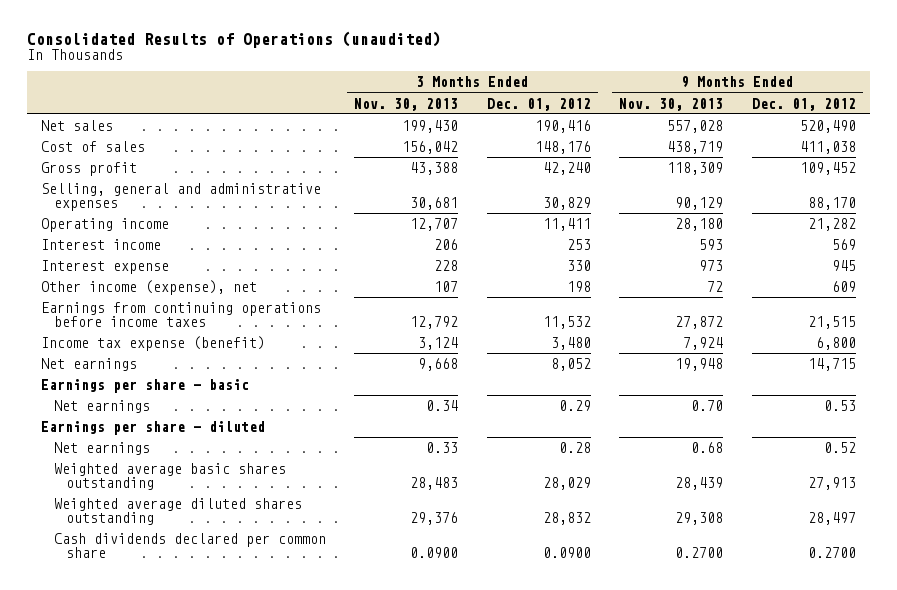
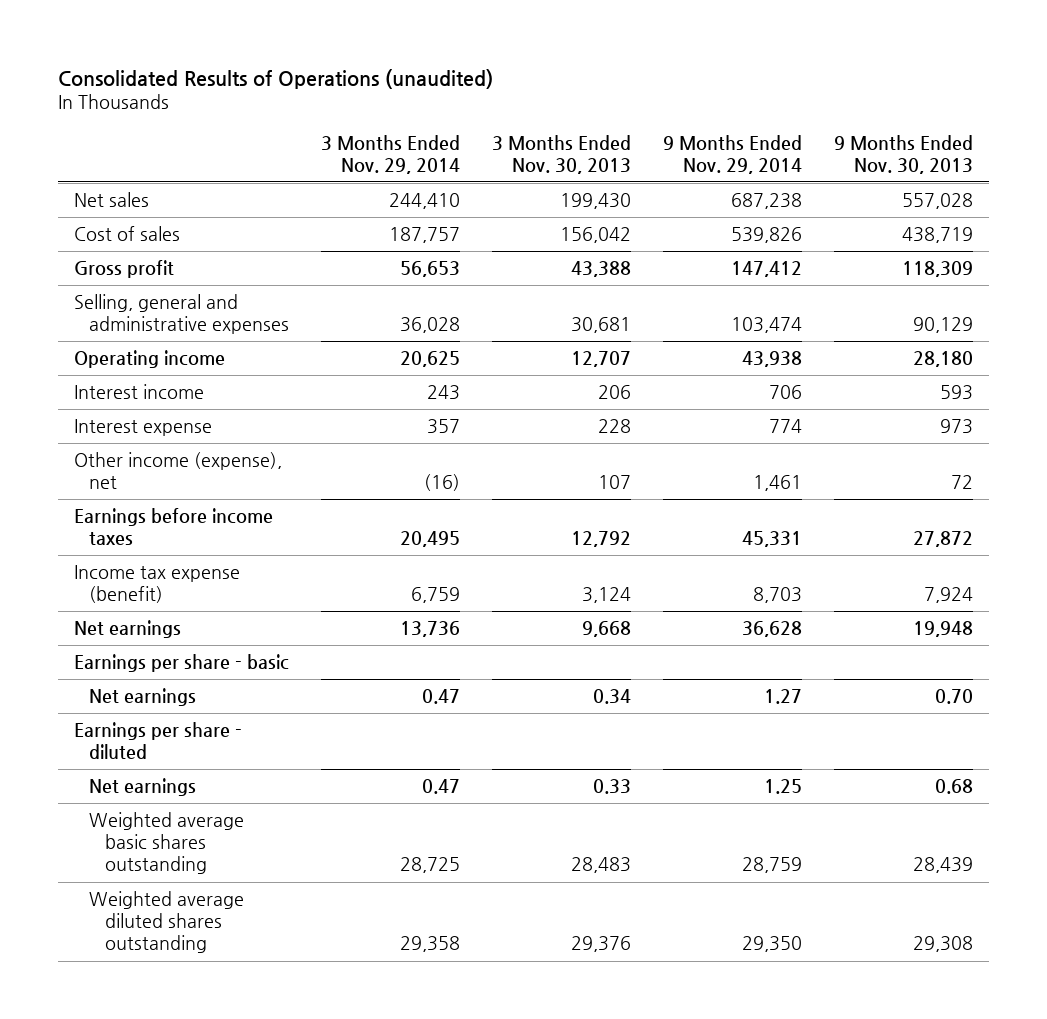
- | 3 Months Ended Nov. 30, 2013 | 3 Months Ended Dec. 01, 2012 | 9 Months Ended Nov. 30, 2013 | 9 Months Ended Dec. 01, 2012
+ | 3 Months Ended Nov. 29, 2014 | 3 Months Ended Nov. 30, 2013 | 9 Months Ended Nov. 29, 2014 | 9 Months Ended Nov. 30, 2013
- Earnings from continuing operations before income taxes | 12,792 | 11,532 | 27,872 | 21,515
+ Earnings before income taxes | 20,495 | 12,792 | 45,331 | 27,872
- Cash dividends declared per common share | 0.0900 | 0.0900 | 0.2700 | 0.2700

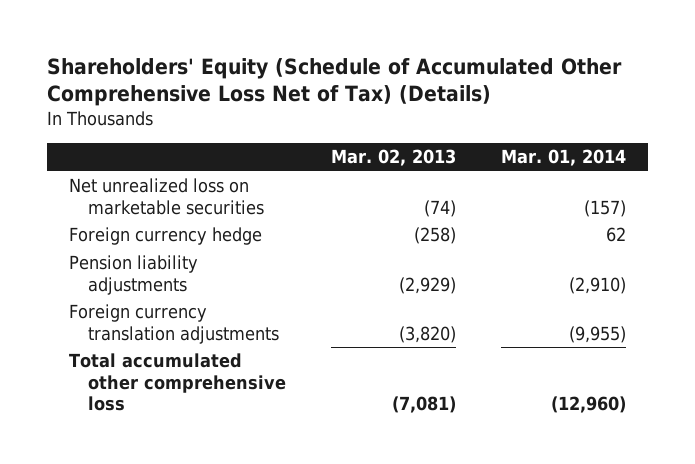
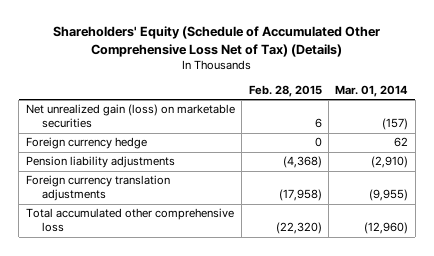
- | Mar. 02, 2013 | Mar. 01, 2014
+ | Feb. 28, 2015 | Mar. 01, 2014
- Net unrealized loss on marketable securities | (74) | (157)
+ Net unrealized gain (loss) on marketable securities | 6 | (157)

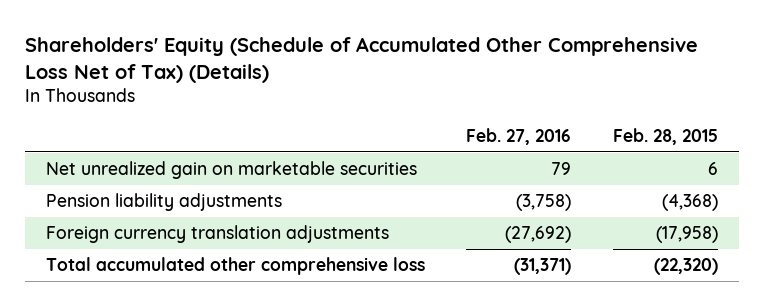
- | Feb. 28, 2015 | Mar. 01, 2014
+ | Feb. 27, 2016 | Feb. 28, 2015
- Net unrealized gain (loss) on marketable securities | 6 | (157)
- Foreign currency hedge | 0 | 62
+ Net unrealized gain on marketable securities | 79 | 6

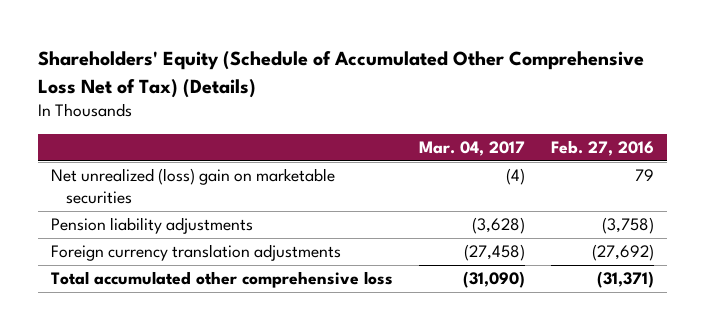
- | Feb. 27, 2016 | Feb. 28, 2015
+ | Mar. 04, 2017 | Feb. 27, 2016
- Net unrealized gain on marketable securities | 79 | 6
+ Net unrealized (loss) gain on marketable securities | (4) | 79

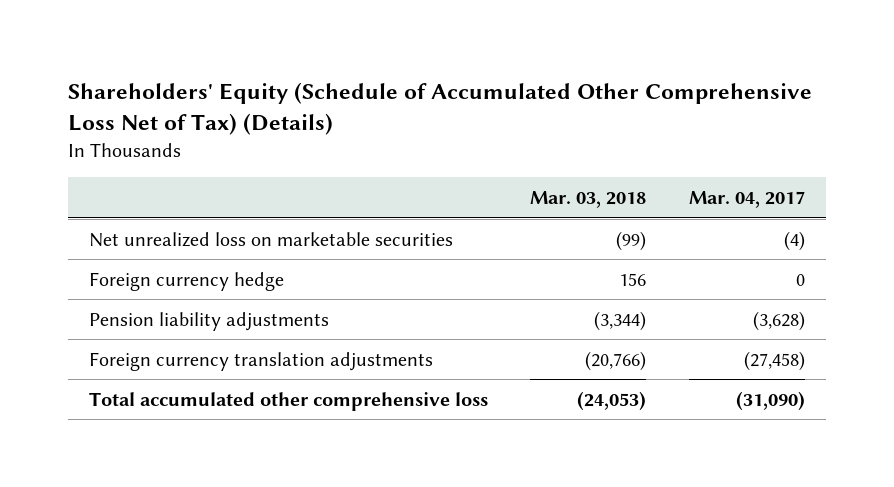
- | Mar. 04, 2017 | Feb. 27, 2016
+ | Mar. 03, 2018 | Mar. 04, 2017
- Net unrealized (loss) gain on marketable securities | (4) | 79
+ Net unrealized loss on marketable securities | (99) | (4)
+ Foreign currency hedge | 156 | 0

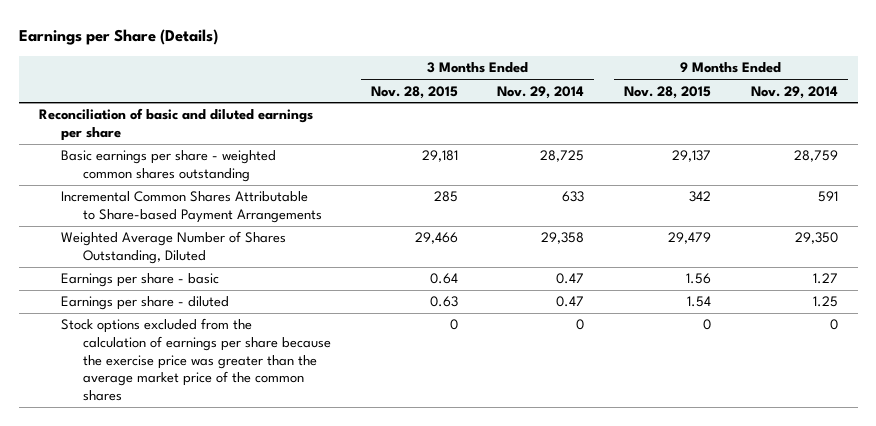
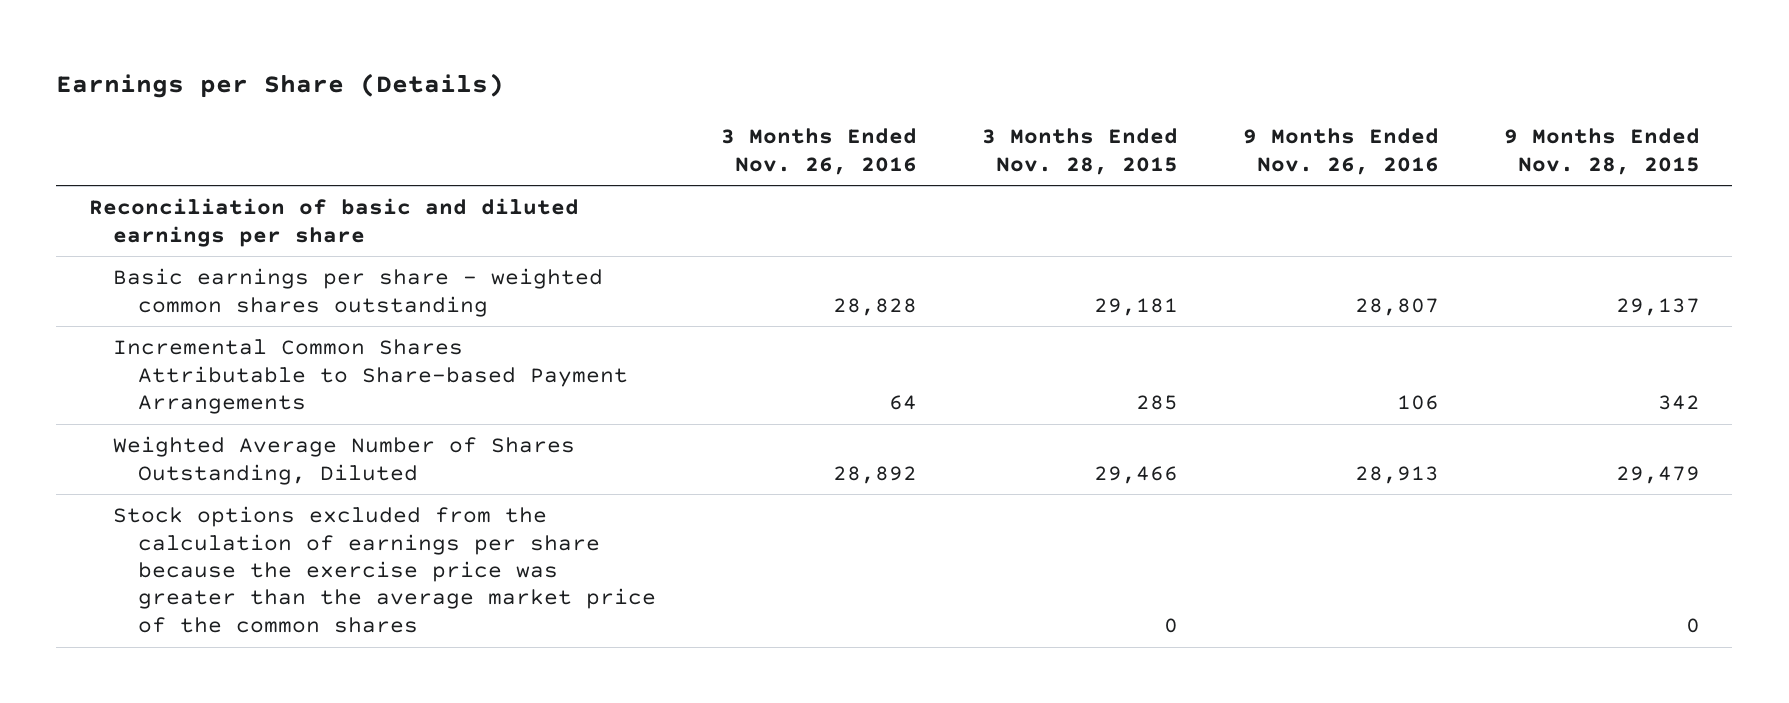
- | 3 Months Ended Nov. 28, 2015 | 3 Months Ended Nov. 29, 2014 | 9 Months Ended Nov. 28, 2015 | 9 Months Ended Nov. 29, 2014
+ | 3 Months Ended Nov. 26, 2016 | 3 Months Ended Nov. 28, 2015 | 9 Months Ended Nov. 26, 2016 | 9 Months Ended Nov. 28, 2015
- Earnings per share - basic | 0.64 | 0.47 | 1.56 | 1.27
- Earnings per share - diluted | 0.63 | 0.47 | 1.54 | 1.25

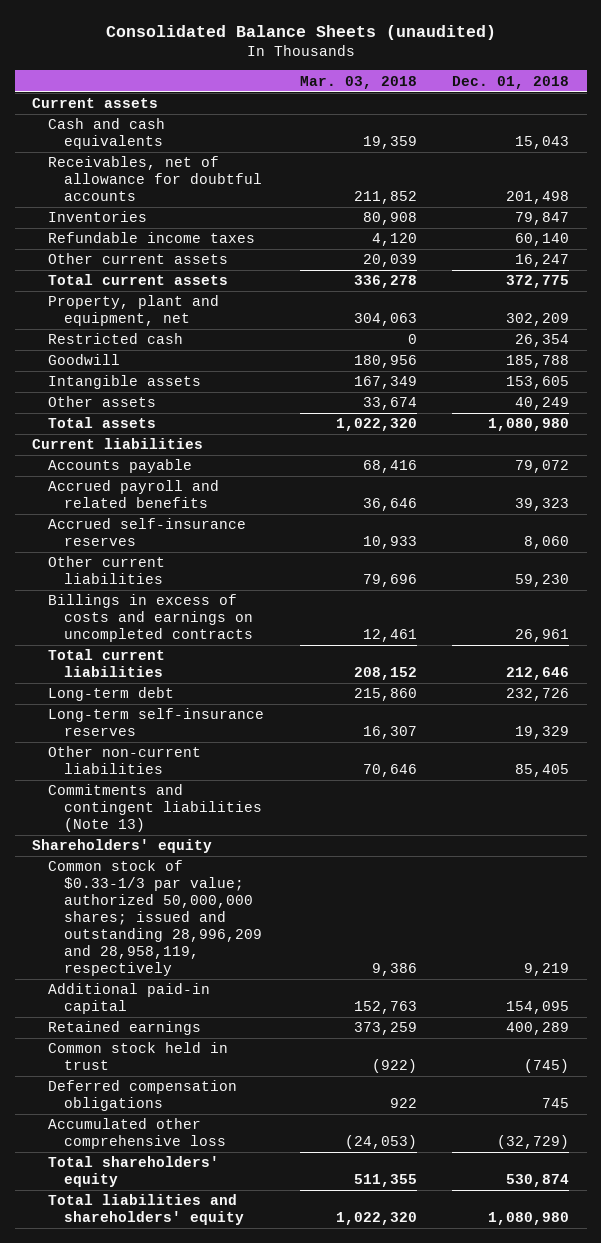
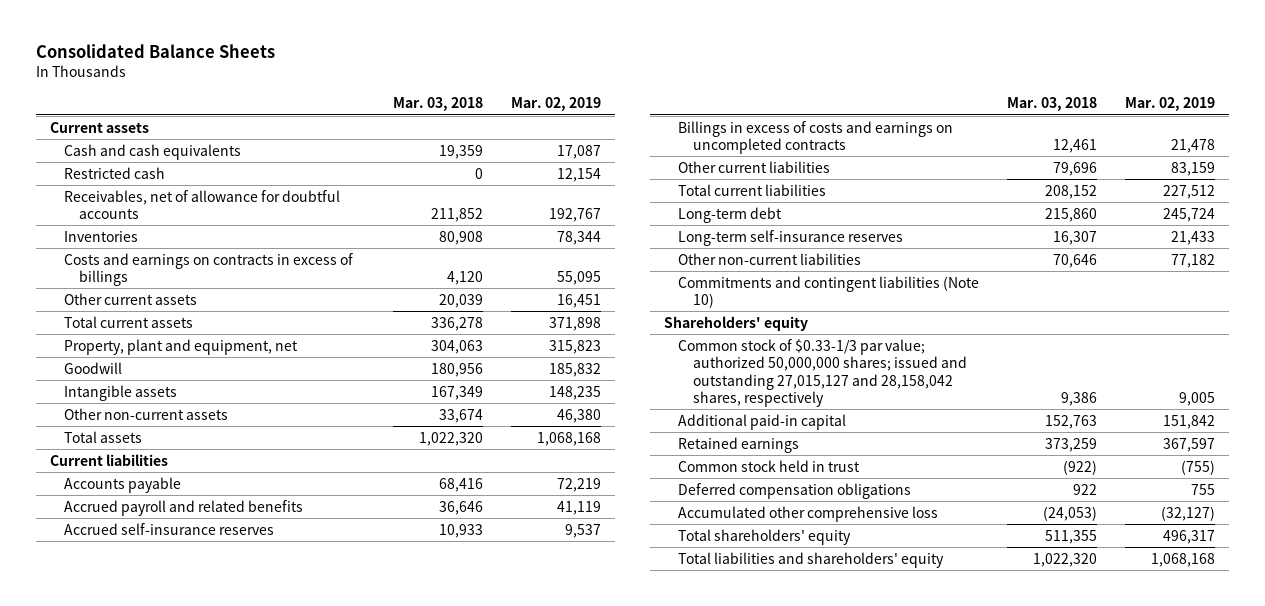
- Consolidated Balance Sheets (unaudited)
+ Consolidated Balance Sheets
- | Mar. 03, 2018 | Dec. 01, 2018
+ | Mar. 03, 2018 | Mar. 02, 2019
moved up: Restricted cash | 0 | 12,154
- Refundable income taxes | 4,120 | 60,140
+ Costs and earnings on contracts in excess of billings | 4,120 | 55,095
- Other assets | 33,674 | 40,249
+ Other non-current assets | 33,674 | 46,380
moved down: Other current liabilities | 79,696 | 83,159
- Commitments and contingent liabilities (Note 13)
+ Commitments and contingent liabilities (Note 10)
- Common stock of $0.33-1/3 par value; authorized 50,000,000 shares; issued and outstanding 28,996,209 and 28,958,119, respectively | 9,386 | 9,219
+ Common stock of $0.33-1/3 par value; authorized 50,000,000 shares; issued and outstanding 27,015,127 and 28,158,042 shares, respectively | 9,386 | 9,005

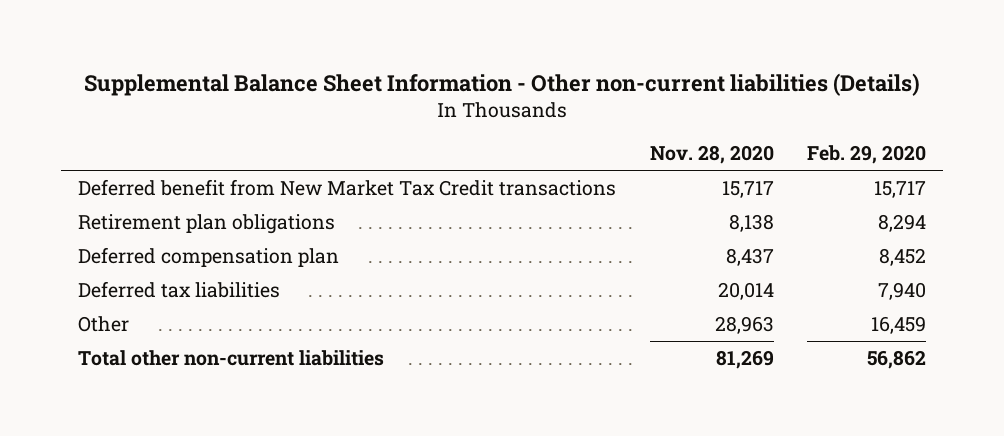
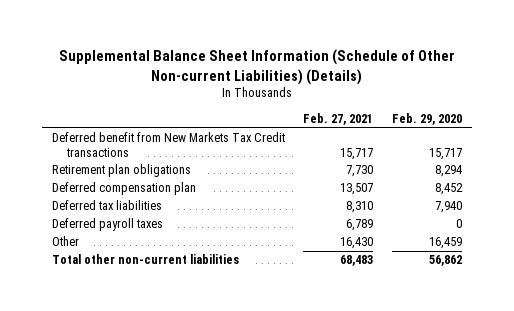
- Supplemental Balance Sheet Information - Other non-current liabilities (Details)
+ Supplemental Balance Sheet Information (Schedule of Other Non-current Liabilities) (Details)
- | Nov. 28, 2020 | Feb. 29, 2020
+ | Feb. 27, 2021 | Feb. 29, 2020
- Deferred benefit from New Market Tax Credit transactions | 15,717 | 15,717
+ Deferred benefit from New Markets Tax Credit transactions | 15,717 | 15,717
+ Deferred payroll taxes | 6,789 | 0

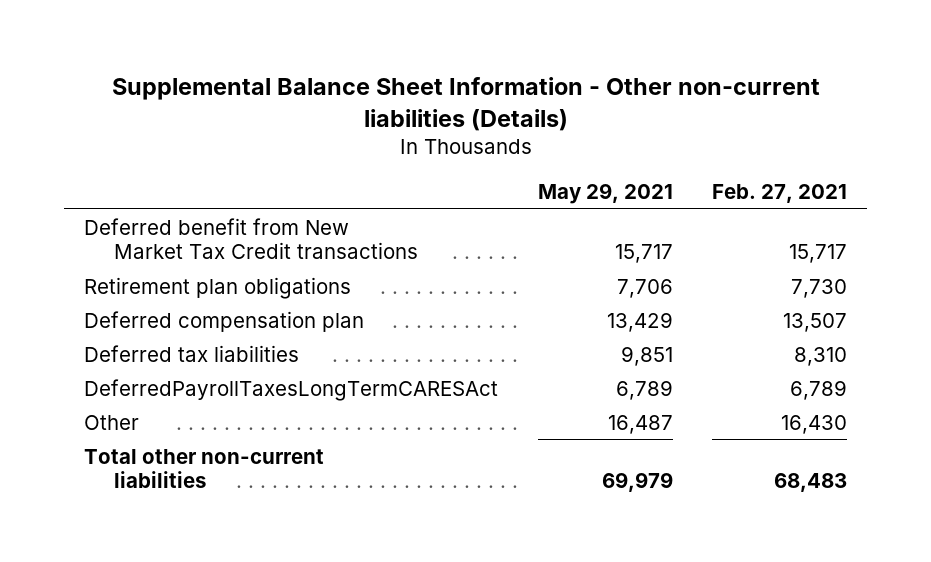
- Supplemental Balance Sheet Information (Schedule of Other Non-current Liabilities) (Details)
+ Supplemental Balance Sheet Information - Other non-current liabilities (Details)
- | Feb. 27, 2021 | Feb. 29, 2020
+ | May 29, 2021 | Feb. 27, 2021
- Deferred benefit from New Markets Tax Credit transactions | 15,717 | 15,717
+ Deferred benefit from New Market Tax Credit transactions | 15,717 | 15,717
- Deferred payroll taxes | 6,789 | 0
+ DeferredPayrollTaxesLongTermCARESAct | 6,789 | 6,789

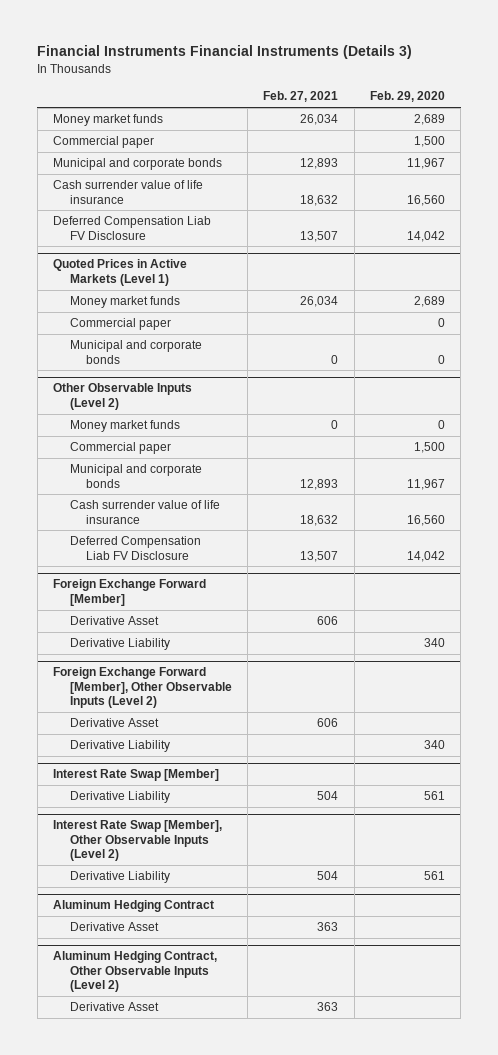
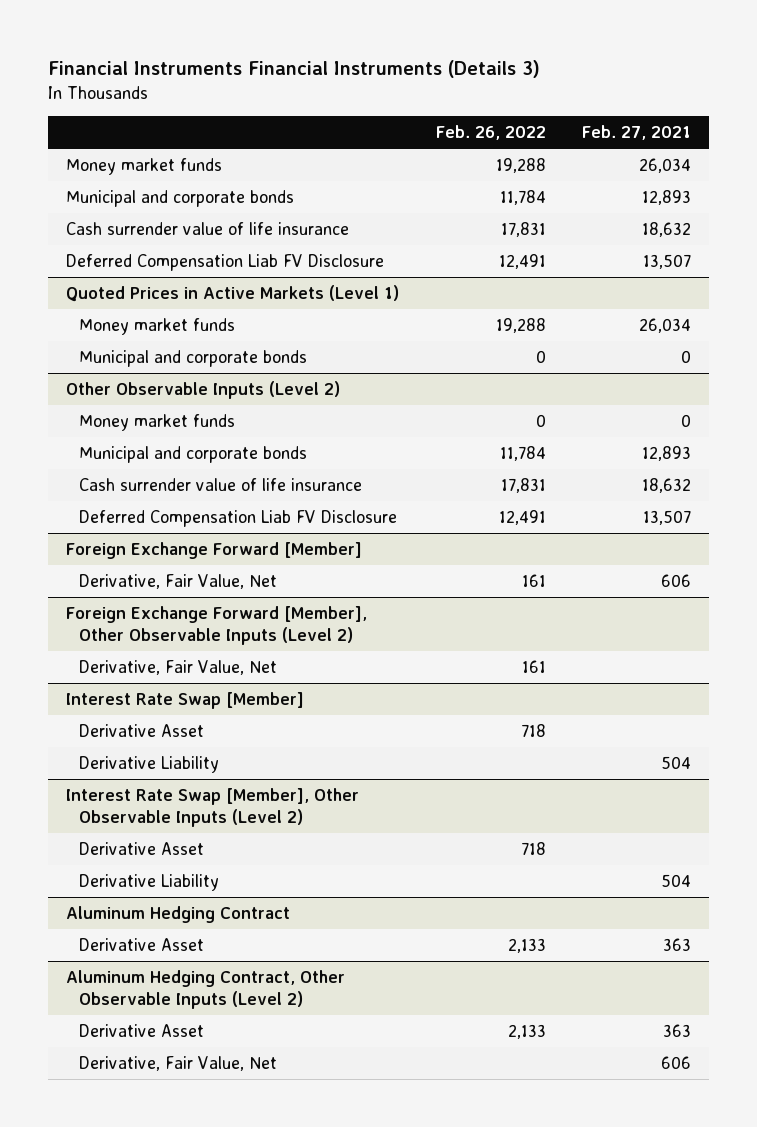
- | Feb. 27, 2021 | Feb. 29, 2020
+ | Feb. 26, 2022 | Feb. 27, 2021
- Commercial paper | | 1,500
@ Quoted Prices in Active Markets (Level 1)
- Commercial paper | | 0
@ Other Observable Inputs (Level 2)
- Commercial paper | | 1,500
@ Foreign Exchange Forward [Member]
- Derivative Asset | 606 |
- Derivative Liability | | 340
+ Derivative, Fair Value, Net | 161 | 606
@ Foreign Exchange Forward [Member], Other Observable Inputs (Level 2)
- Derivative Asset | 606 |
- Derivative Liability | | 340
+ Derivative, Fair Value, Net | 161 |
@ Interest Rate Swap [Member]
+ Derivative Asset | 718 |
@ Interest Rate Swap [Member], Other Observable Inputs (Level 2)
+ Derivative Asset | 718 |
@ Aluminum Hedging Contract, Other Observable Inputs (Level 2)
+ Derivative, Fair Value, Net | | 606

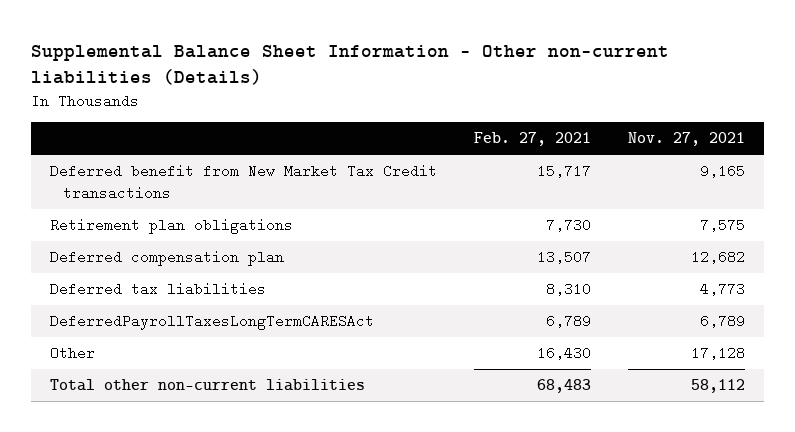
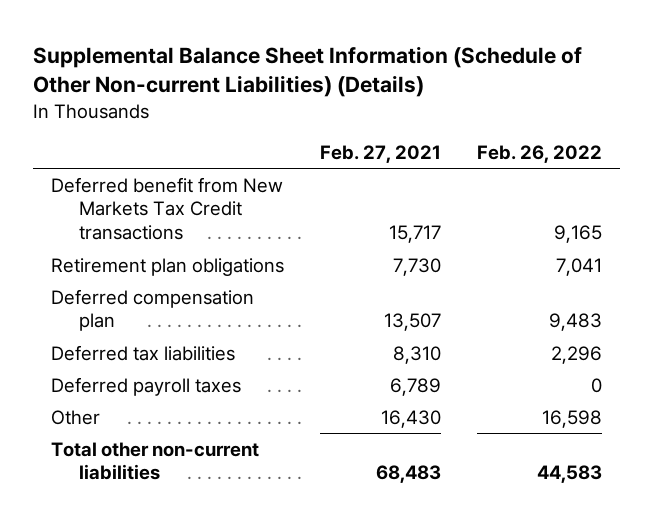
- Supplemental Balance Sheet Information - Other non-current liabilities (Details)
+ Supplemental Balance Sheet Information (Schedule of Other Non-current Liabilities) (Details)
- | Feb. 27, 2021 | Nov. 27, 2021
+ | Feb. 27, 2021 | Feb. 26, 2022
- Deferred benefit from New Market Tax Credit transactions | 15,717 | 9,165
+ Deferred benefit from New Markets Tax Credit transactions | 15,717 | 9,165
- DeferredPayrollTaxesLongTermCARESAct | 6,789 | 6,789
+ Deferred payroll taxes | 6,789 | 0

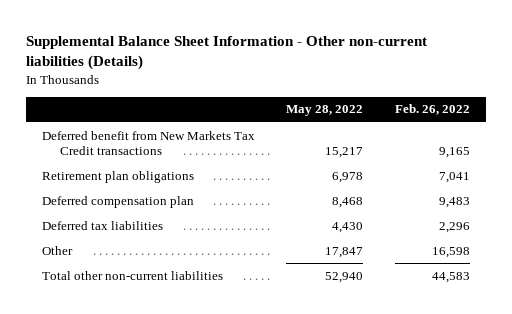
- Supplemental Balance Sheet Information (Schedule of Other Non-current Liabilities) (Details)
+ Supplemental Balance Sheet Information - Other non-current liabilities (Details)
- | Feb. 27, 2021 | Feb. 26, 2022
+ | May 28, 2022 | Feb. 26, 2022
- Deferred payroll taxes | 6,789 | 0

